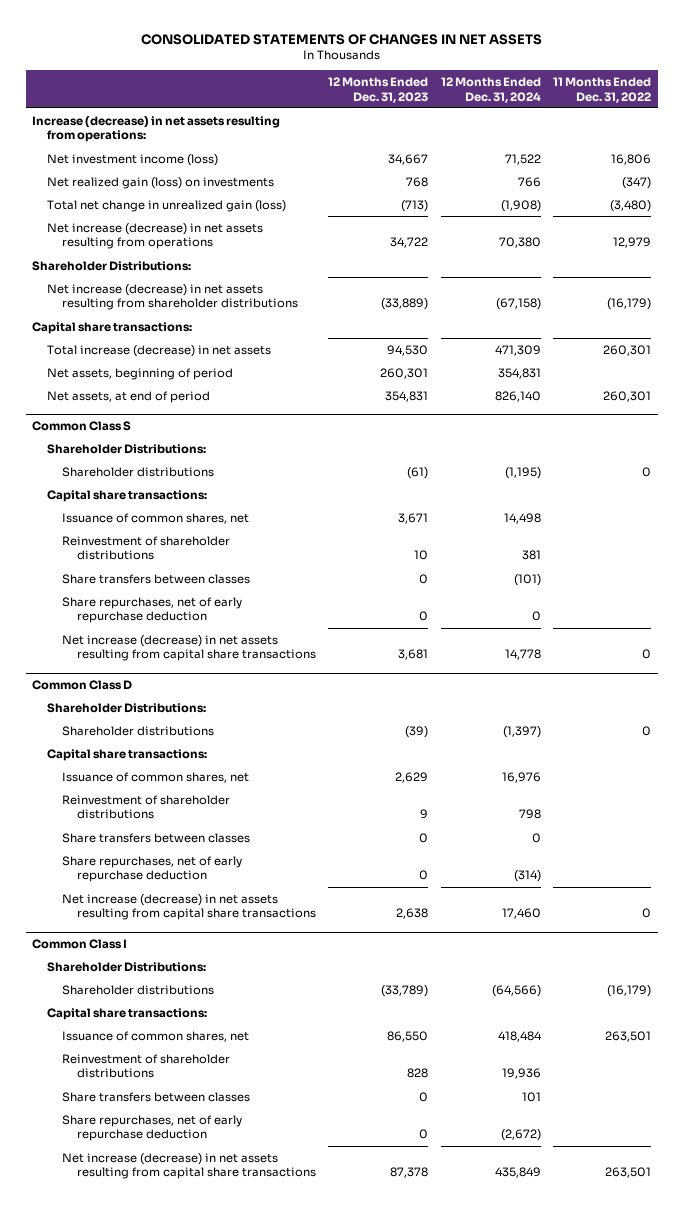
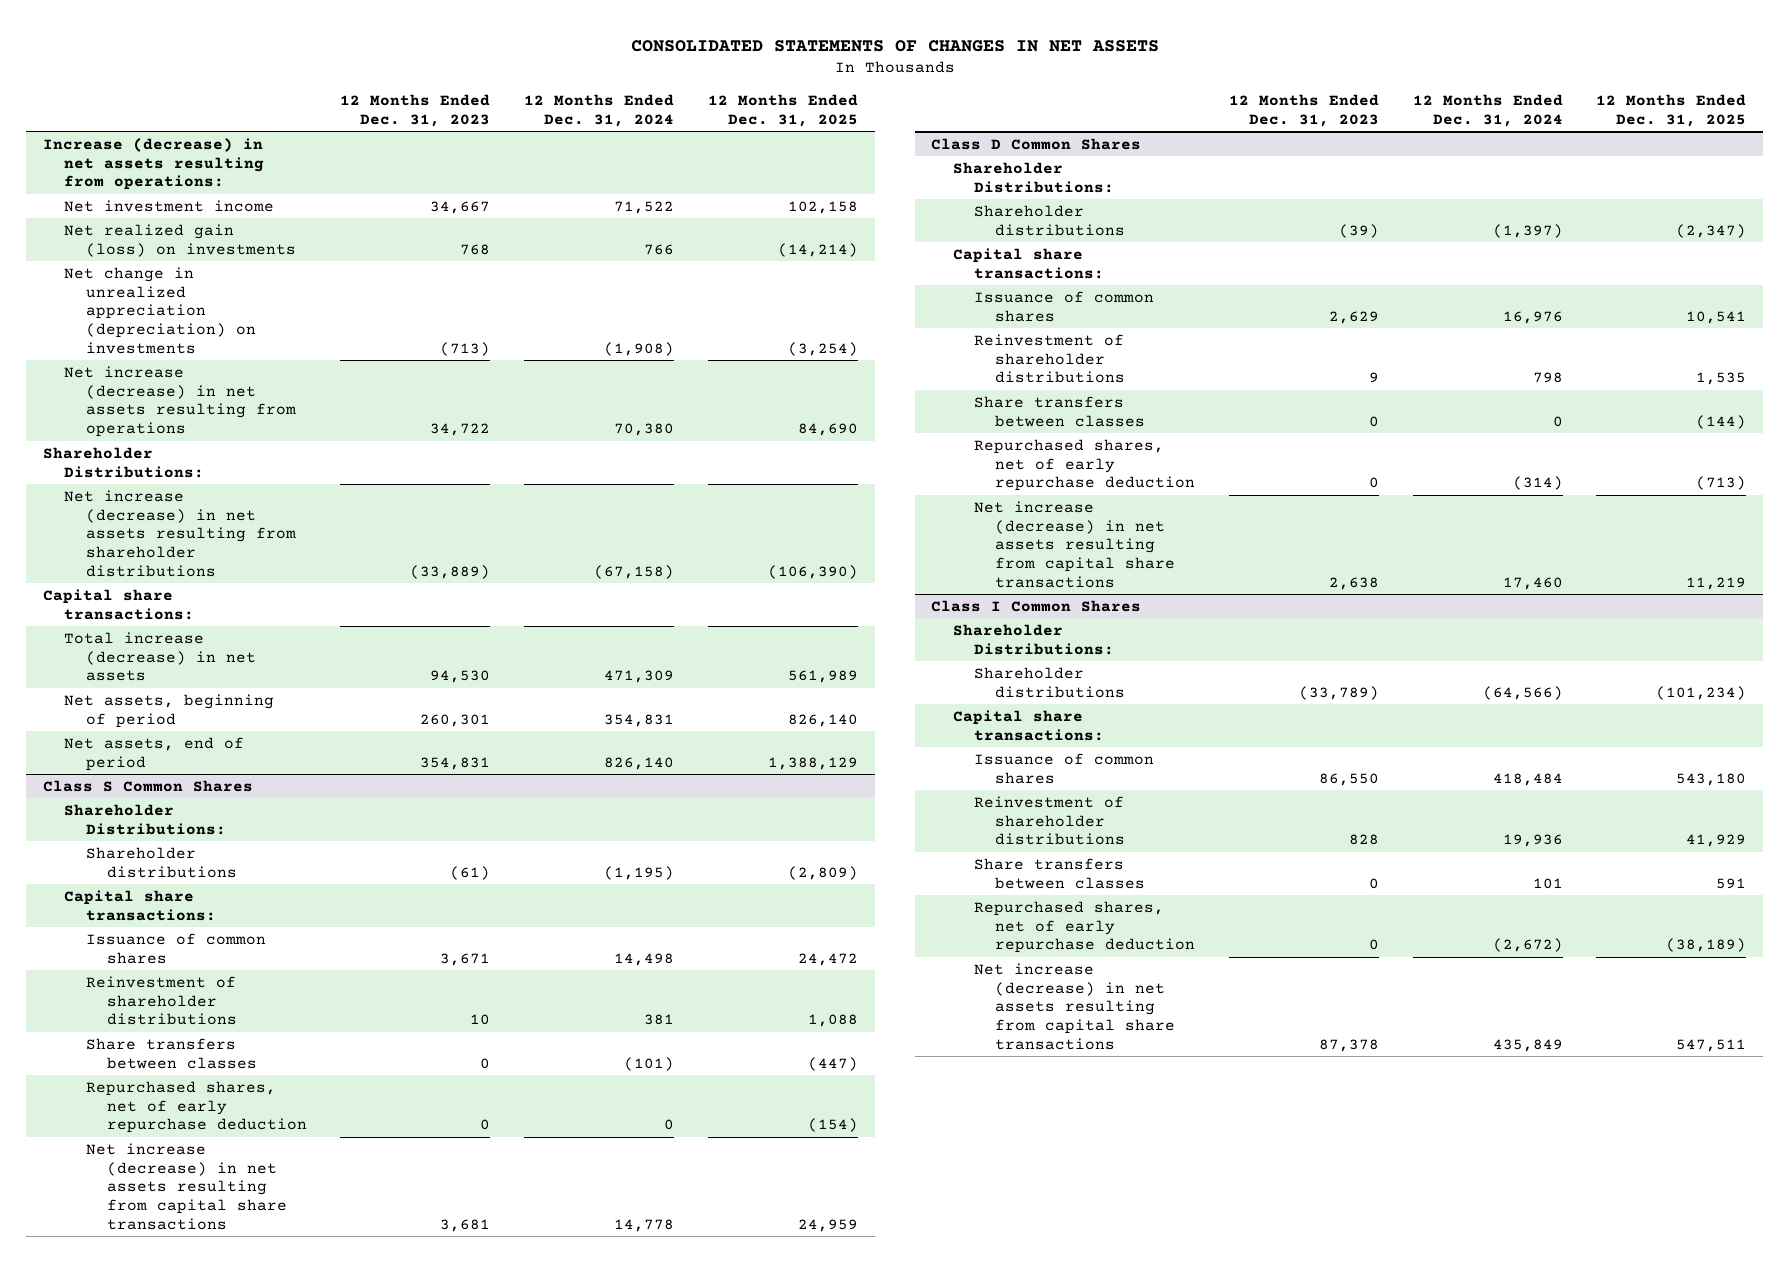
- | 12 Months Ended Dec. 31, 2023 | 12 Months Ended Dec. 31, 2024 | 11 Months Ended Dec. 31, 2022
+ | 12 Months Ended Dec. 31, 2023 | 12 Months Ended Dec. 31, 2024 | 12 Months Ended Dec. 31, 2025
- Net investment income (loss) | 34,667 | 71,522 | 16,806
+ Net investment income | 34,667 | 71,522 | 102,158
- Total net change in unrealized gain (loss) | (713) | (1,908) | (3,480)
+ Net change in unrealized appreciation (depreciation) on investments | (713) | (1,908) | (3,254)
- Net assets, at end of period | 354,831 | 826,140 | 260,301
- Common Class S
+ Net assets, end of period | 354,831 | 826,140 | 1,388,129
+ Class S Common Shares
- Issuance of common shares, net | 3,671 | 14,498 |
+ Issuance of common shares | 3,671 | 14,498 | 24,472
- Share repurchases, net of early repurchase deduction | 0 | 0 |
+ Repurchased shares, net of early repurchase deduction | 0 | 0 | (154)
- Common Class D
+ Class D Common Shares
- Issuance of common shares, net | 2,629 | 16,976 |
+ Issuance of common shares | 2,629 | 16,976 | 10,541
- Share repurchases, net of early repurchase deduction | 0 | (314) |
+ Repurchased shares, net of early repurchase deduction | 0 | (314) | (713)
- Common Class I
+ Class I Common Shares
- Issuance of common shares, net | 86,550 | 418,484 | 263,501
+ Issuance of common shares | 86,550 | 418,484 | 543,180
- Share repurchases, net of early repurchase deduction | 0 | (2,672) |
+ Repurchased shares, net of early repurchase deduction | 0 | (2,672) | (38,189)

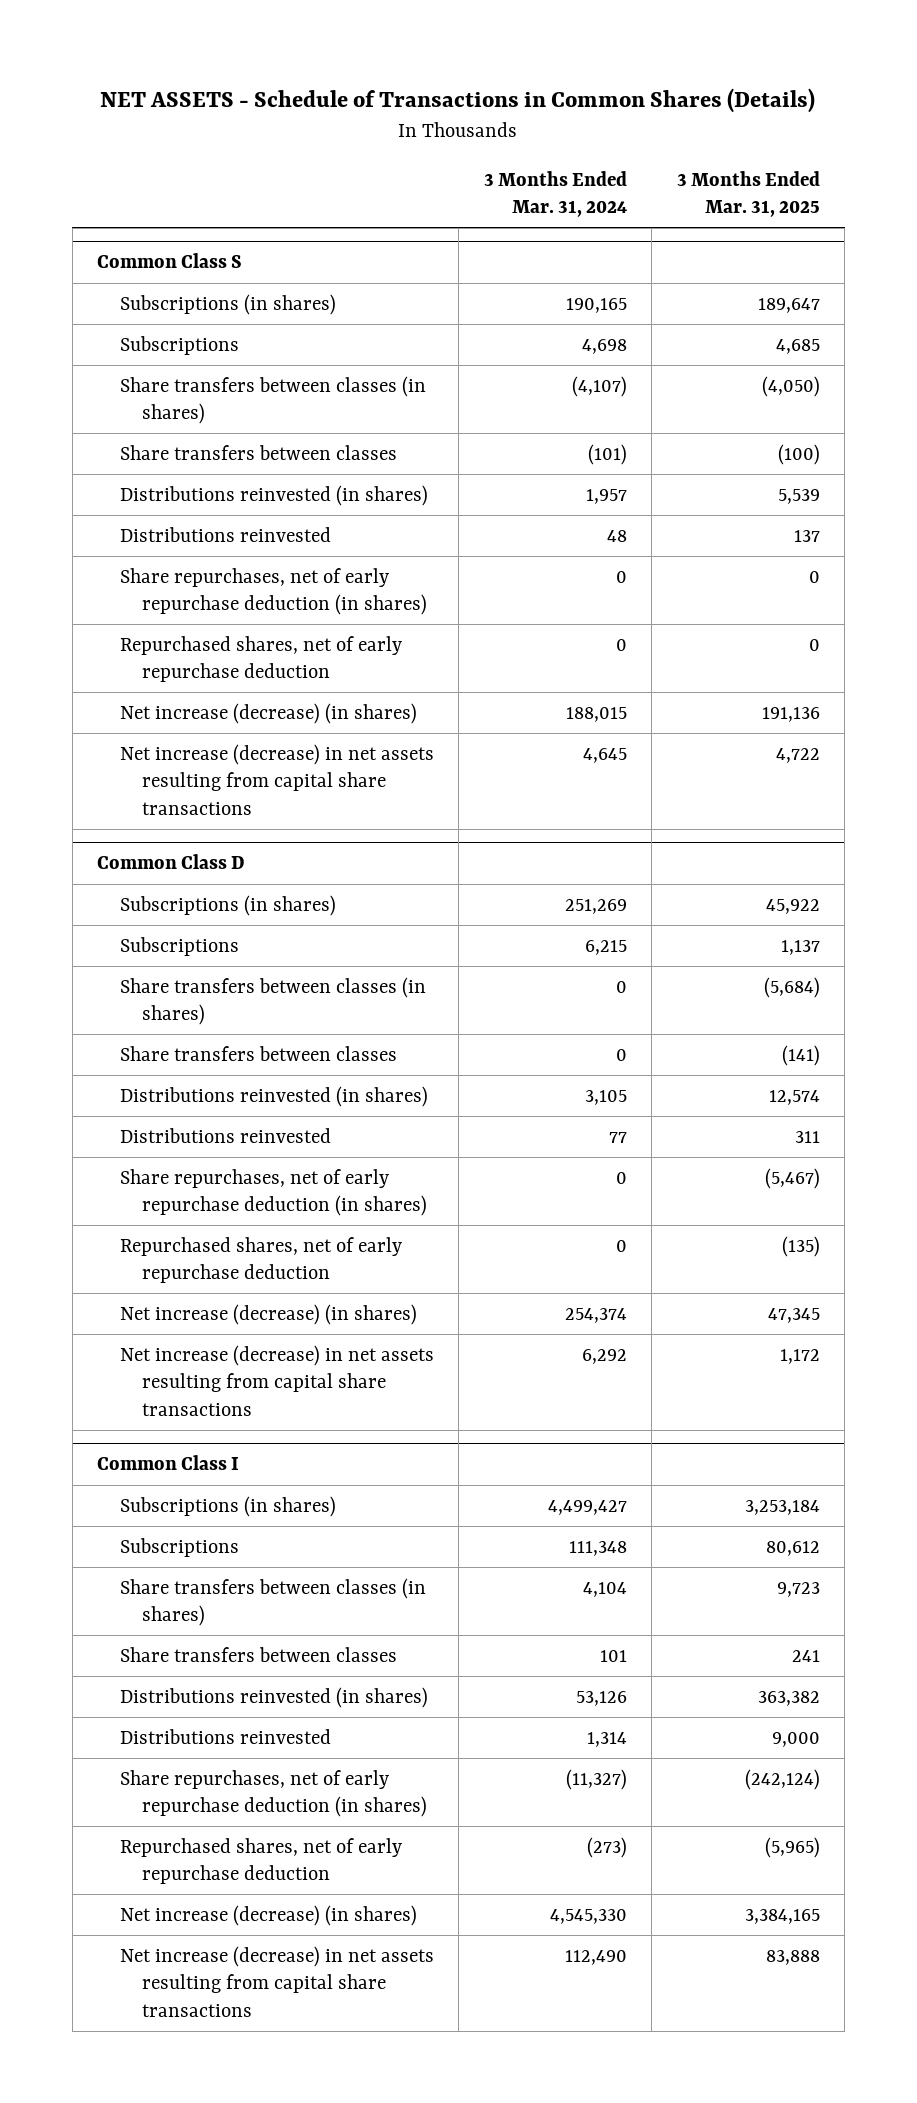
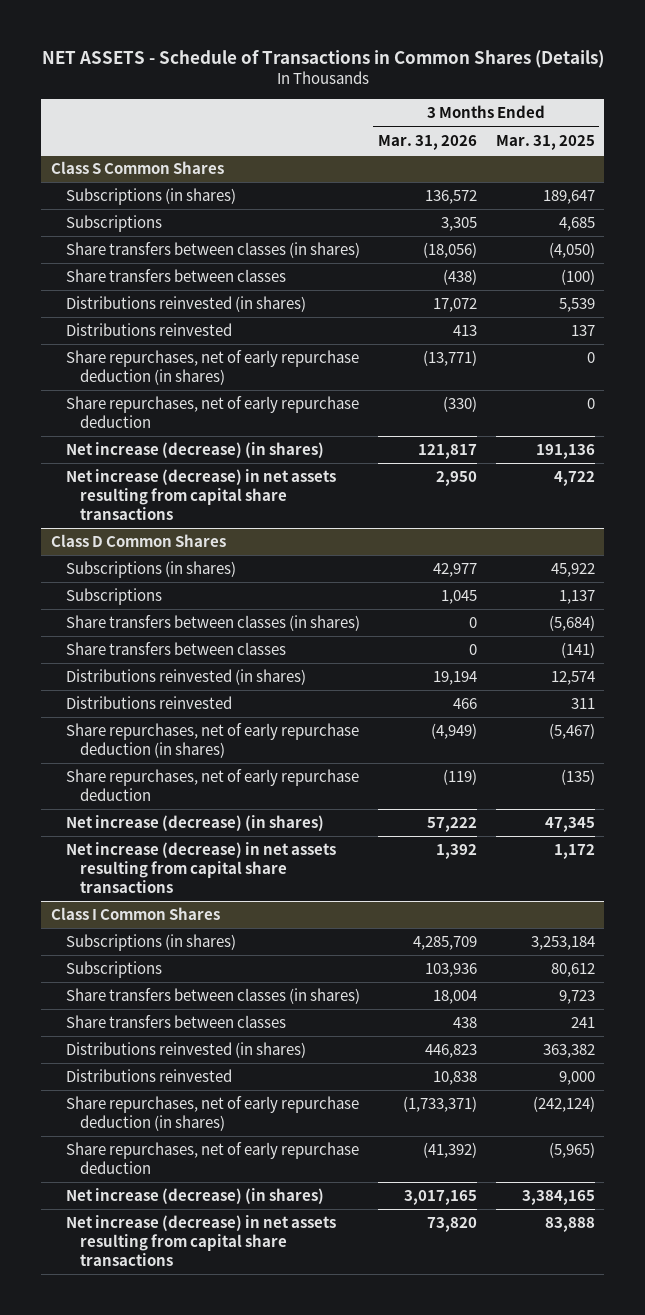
- | 3 Months Ended Mar. 31, 2024 | 3 Months Ended Mar. 31, 2025
+ | 3 Months Ended Mar. 31, 2026 | 3 Months Ended Mar. 31, 2025
- Common Class S
+ Class S Common Shares
- Repurchased shares, net of early repurchase deduction | 0 | 0
+ Share repurchases, net of early repurchase deduction | (330) | 0
- Common Class D
+ Class D Common Shares
- Repurchased shares, net of early repurchase deduction | 0 | (135)
+ Share repurchases, net of early repurchase deduction | (119) | (135)
- Common Class I
+ Class I Common Shares
- Repurchased shares, net of early repurchase deduction | (273) | (5,965)
+ Share repurchases, net of early repurchase deduction | (41,392) | (5,965)

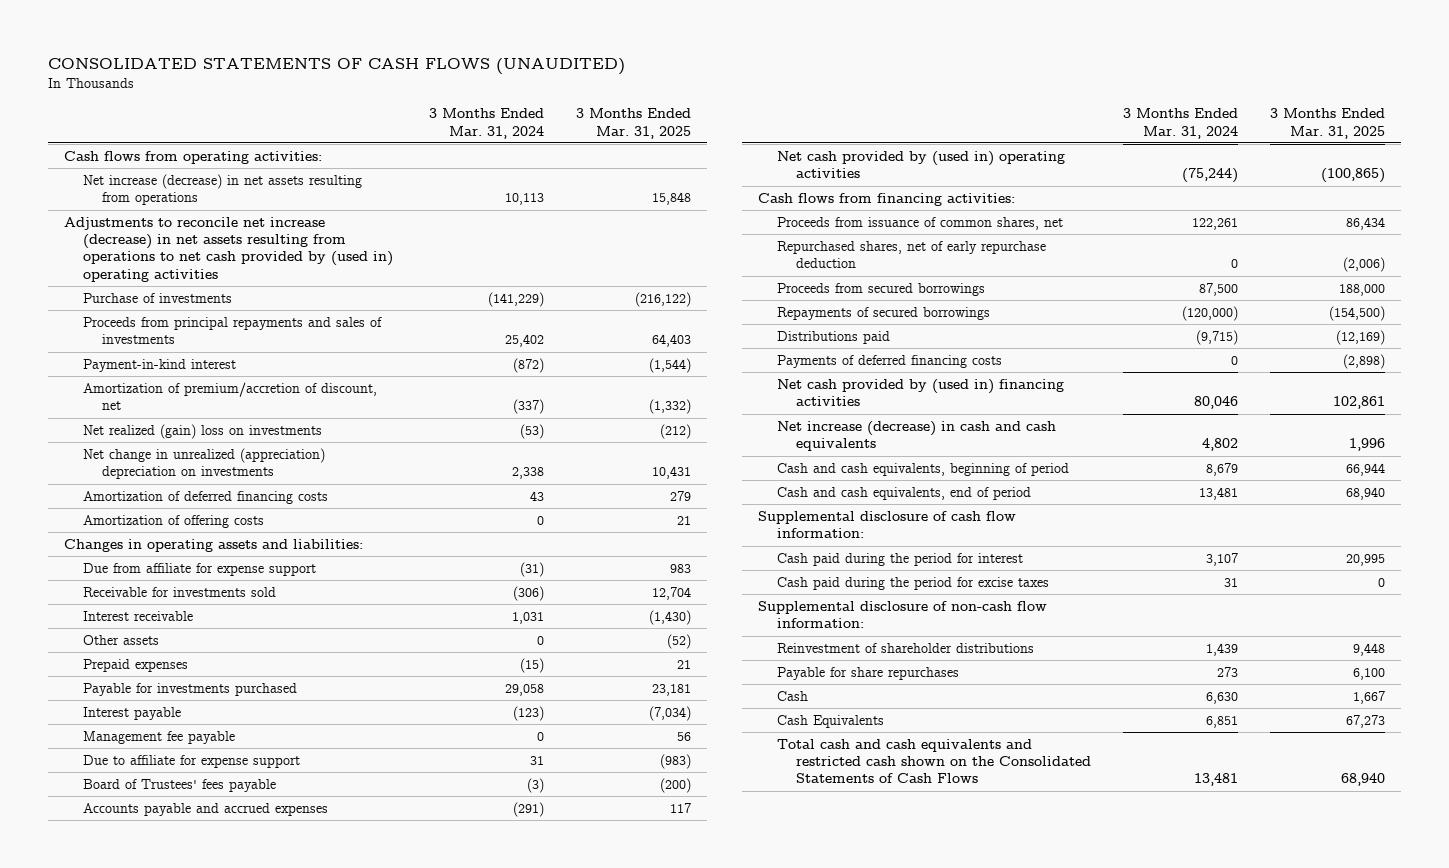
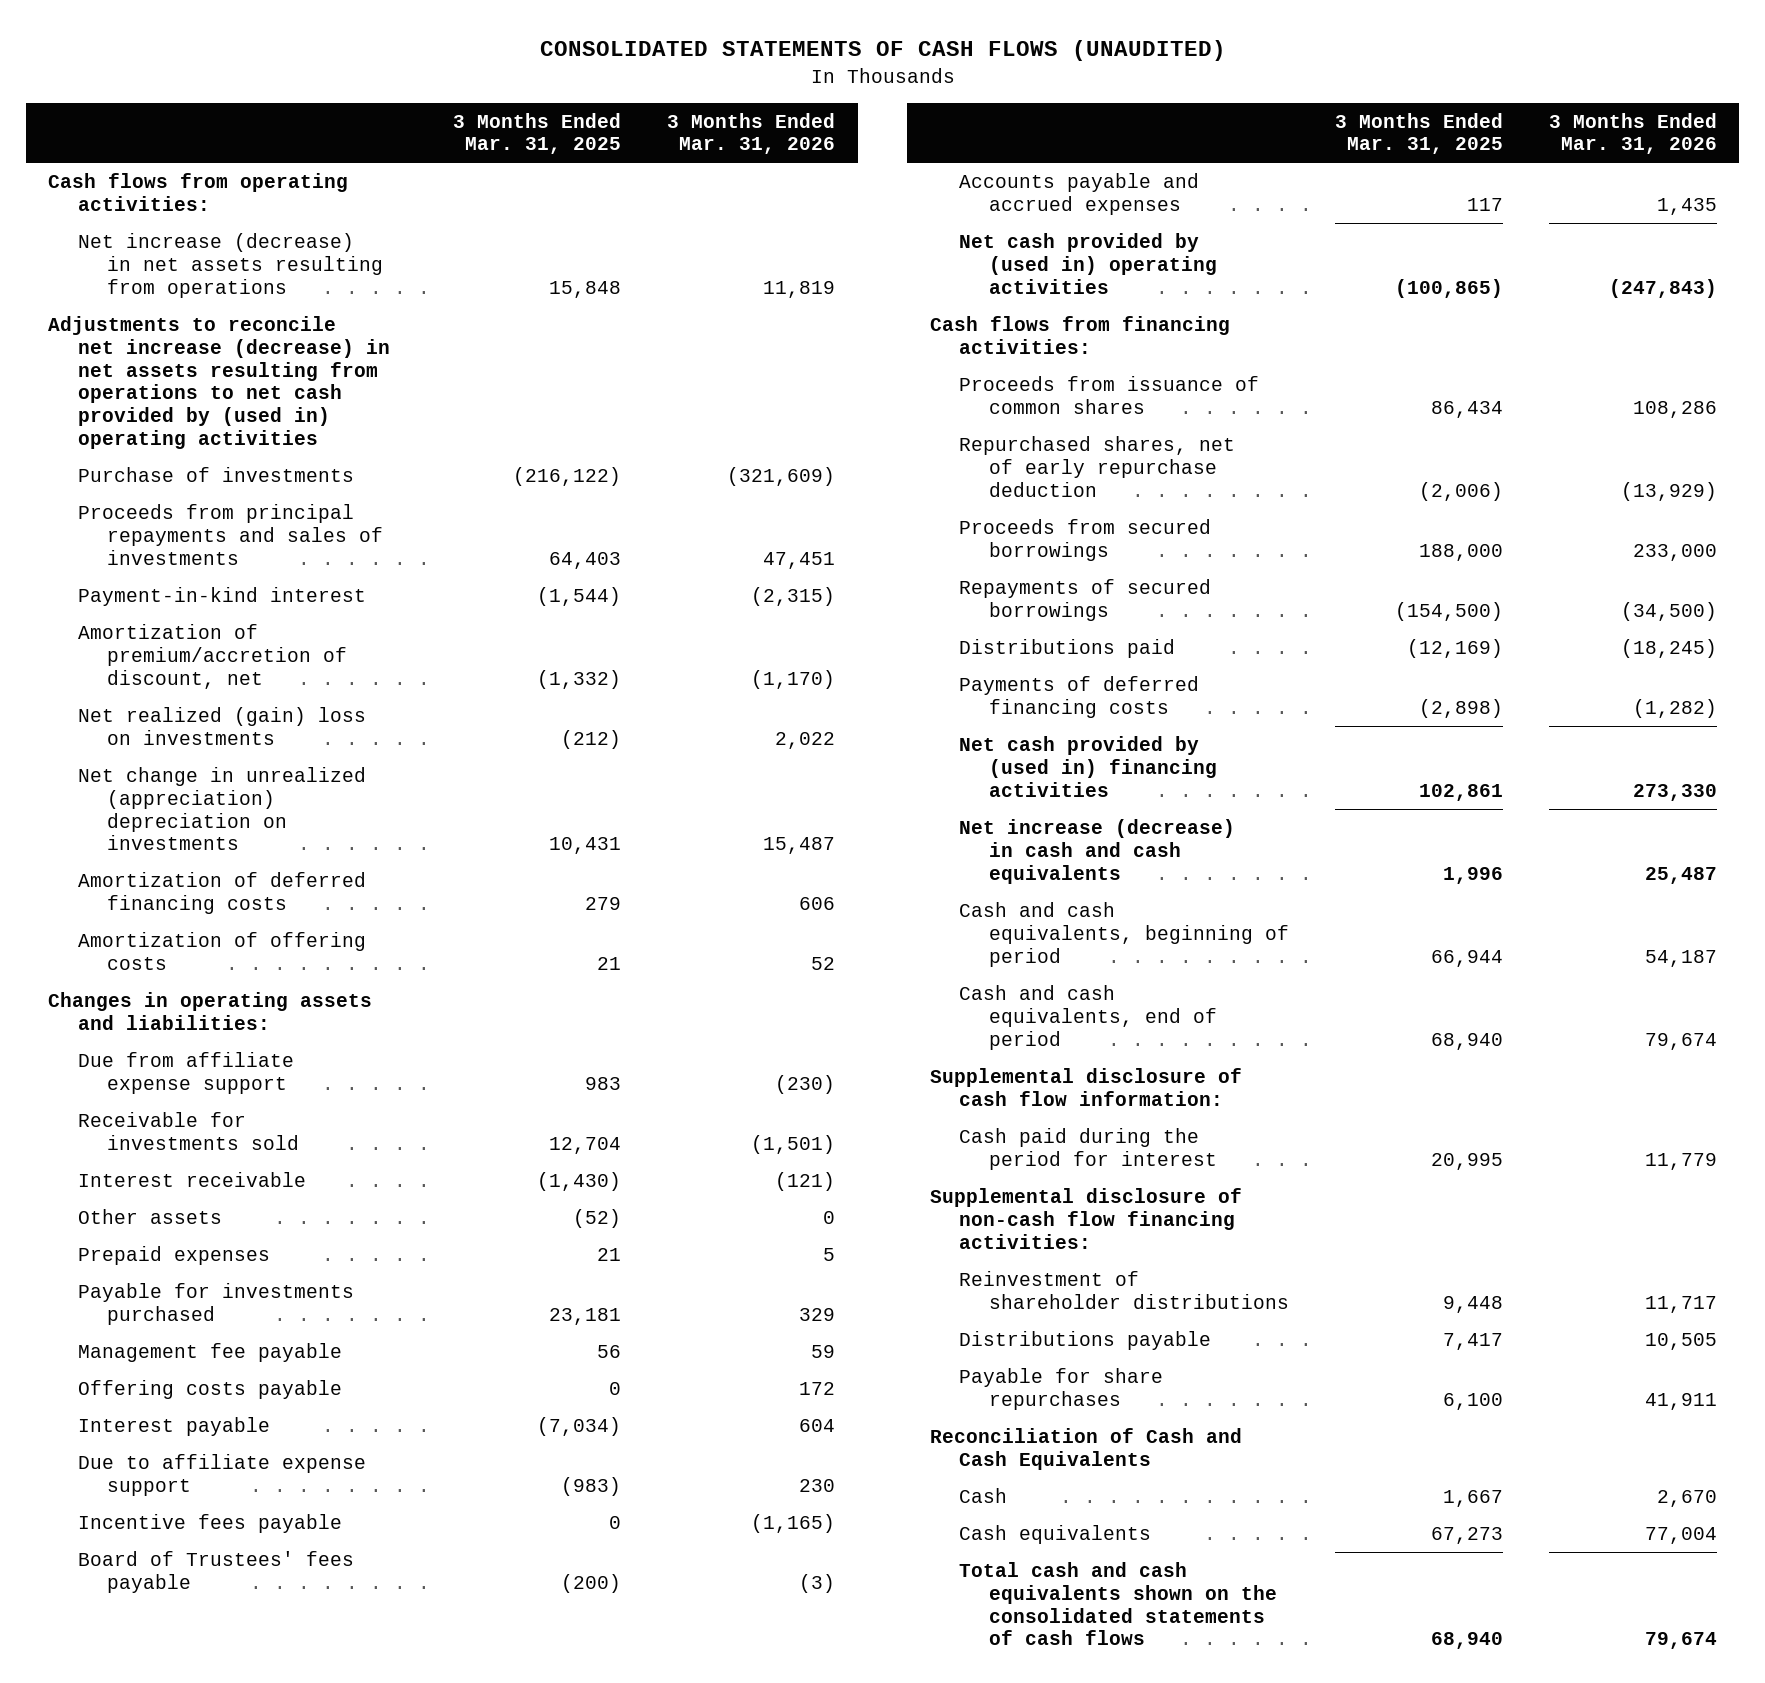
- | 3 Months Ended Mar. 31, 2024 | 3 Months Ended Mar. 31, 2025
+ | 3 Months Ended Mar. 31, 2025 | 3 Months Ended Mar. 31, 2026
- Due from affiliate for expense support | (31) | 983
+ Due from affiliate expense support | 983 | (230)
- Due to affiliate for expense support | 31 | (983)
+ Offering costs payable | 0 | 172
moved down: Interest payable | (7,034) | 604
+ Due to affiliate expense support | (983) | 230
+ Incentive fees payable | 0 | (1,165)
- Proceeds from issuance of common shares, net | 122,261 | 86,434
+ Proceeds from issuance of common shares | 86,434 | 108,286
- Cash paid during the period for excise taxes | 31 | 0
- Supplemental disclosure of non-cash flow information:
+ Supplemental disclosure of non-cash flow financing activities:
+ Distributions payable | 7,417 | 10,505
+ Reconciliation of Cash and Cash Equivalents
- Cash Equivalents | 6,851 | 67,273
- Total cash and cash equivalents and restricted cash shown on the Consolidated Statements of Cash Flows | 13,481 | 68,940
+ Cash equivalents | 67,273 | 77,004
+ Total cash and cash equivalents shown on the consolidated statements of cash flows | 68,940 | 79,674

